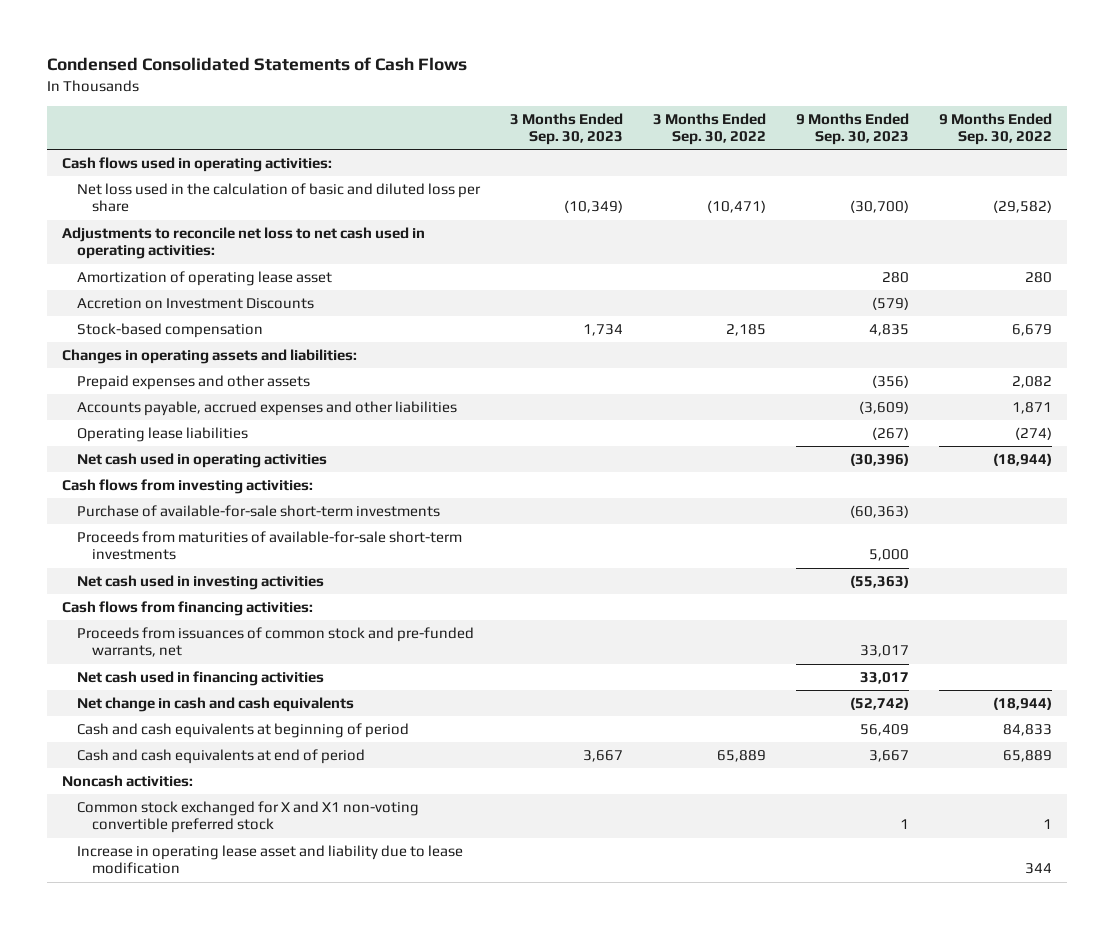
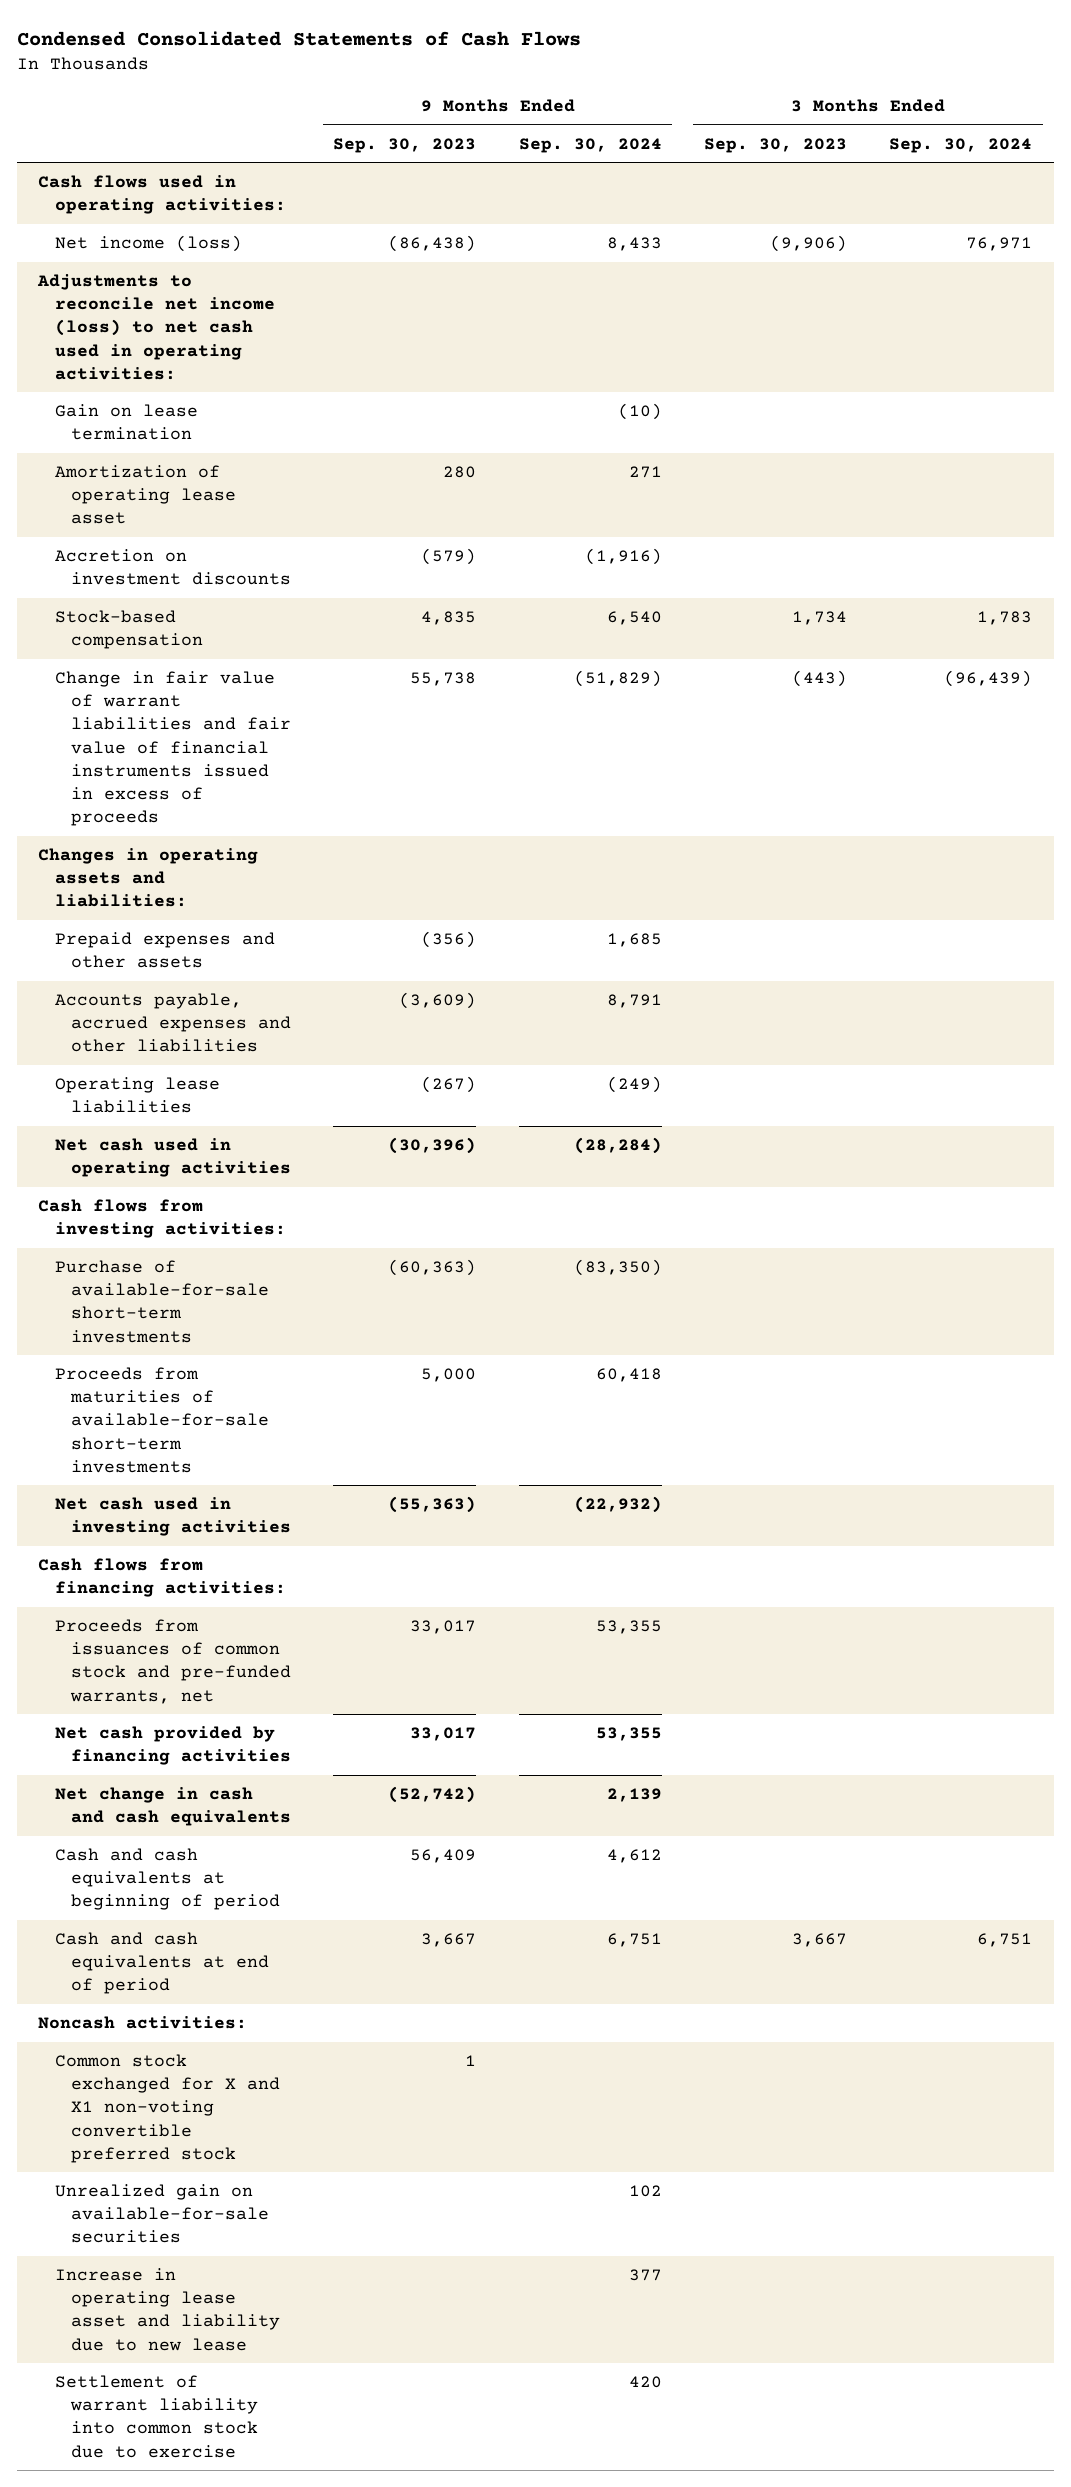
- | 3 Months Ended Sep. 30, 2023 | 3 Months Ended Sep. 30, 2022 | 9 Months Ended Sep. 30, 2023 | 9 Months Ended Sep. 30, 2022
+ | 9 Months Ended Sep. 30, 2023 | 9 Months Ended Sep. 30, 2024 | 3 Months Ended Sep. 30, 2023 | 3 Months Ended Sep. 30, 2024
- Net loss used in the calculation of basic and diluted loss per share | (10,349) | (10,471) | (30,700) | (29,582)
- Adjustments to reconcile net loss to net cash used in operating activities:
+ Net income (loss) | (86,438) | 8,433 | (9,906) | 76,971
+ Adjustments to reconcile net income (loss) to net cash used in operating activities:
+ Gain on lease termination | | (10) | |
- Accretion on Investment Discounts | | | (579) |
+ Accretion on investment discounts | (579) | (1,916) | |
+ Change in fair value of warrant liabilities and fair value of financial instruments issued in excess of proceeds | 55,738 | (51,829) | (443) | (96,439)
- Net cash used in financing activities | | | 33,017 |
+ Net cash provided by financing activities | 33,017 | 53,355 | |
- Increase in operating lease asset and liability due to lease modification | | | | 344
+ Unrealized gain on available-for-sale securities | | 102 | |
+ Increase in operating lease asset and liability due to new lease | | 377 | |
+ Settlement of warrant liability into common stock due to exercise | | 420 | |

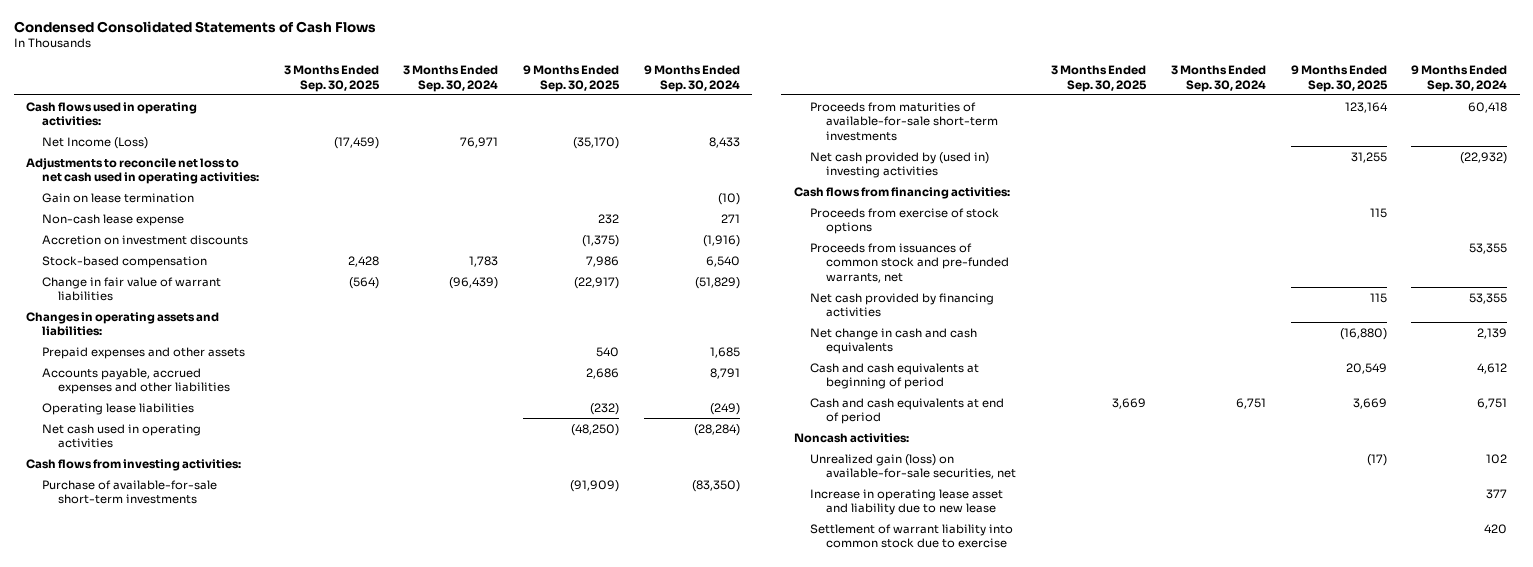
- | 9 Months Ended Sep. 30, 2023 | 9 Months Ended Sep. 30, 2024 | 3 Months Ended Sep. 30, 2023 | 3 Months Ended Sep. 30, 2024
+ | 3 Months Ended Sep. 30, 2025 | 3 Months Ended Sep. 30, 2024 | 9 Months Ended Sep. 30, 2025 | 9 Months Ended Sep. 30, 2024
- Net income (loss) | (86,438) | 8,433 | (9,906) | 76,971
- Adjustments to reconcile net income (loss) to net cash used in operating activities:
+ Net Income (Loss) | (17,459) | 76,971 | (35,170) | 8,433
+ Adjustments to reconcile net loss to net cash used in operating activities:
- Amortization of operating lease asset | 280 | 271 | |
+ Non-cash lease expense | | | 232 | 271
- Change in fair value of warrant liabilities and fair value of financial instruments issued in excess of proceeds | 55,738 | (51,829) | (443) | (96,439)
+ Change in fair value of warrant liabilities | (564) | (96,439) | (22,917) | (51,829)
- Net cash used in investing activities | (55,363) | (22,932) | |
+ Net cash provided by (used in) investing activities | | | 31,255 | (22,932)
+ Proceeds from exercise of stock options | | | 115 |
- Common stock exchanged for X and X1 non-voting convertible preferred stock | 1 | | |
- Unrealized gain on available-for-sale securities | | 102 | |
+ Unrealized gain (loss) on available-for-sale securities, net | | | (17) | 102

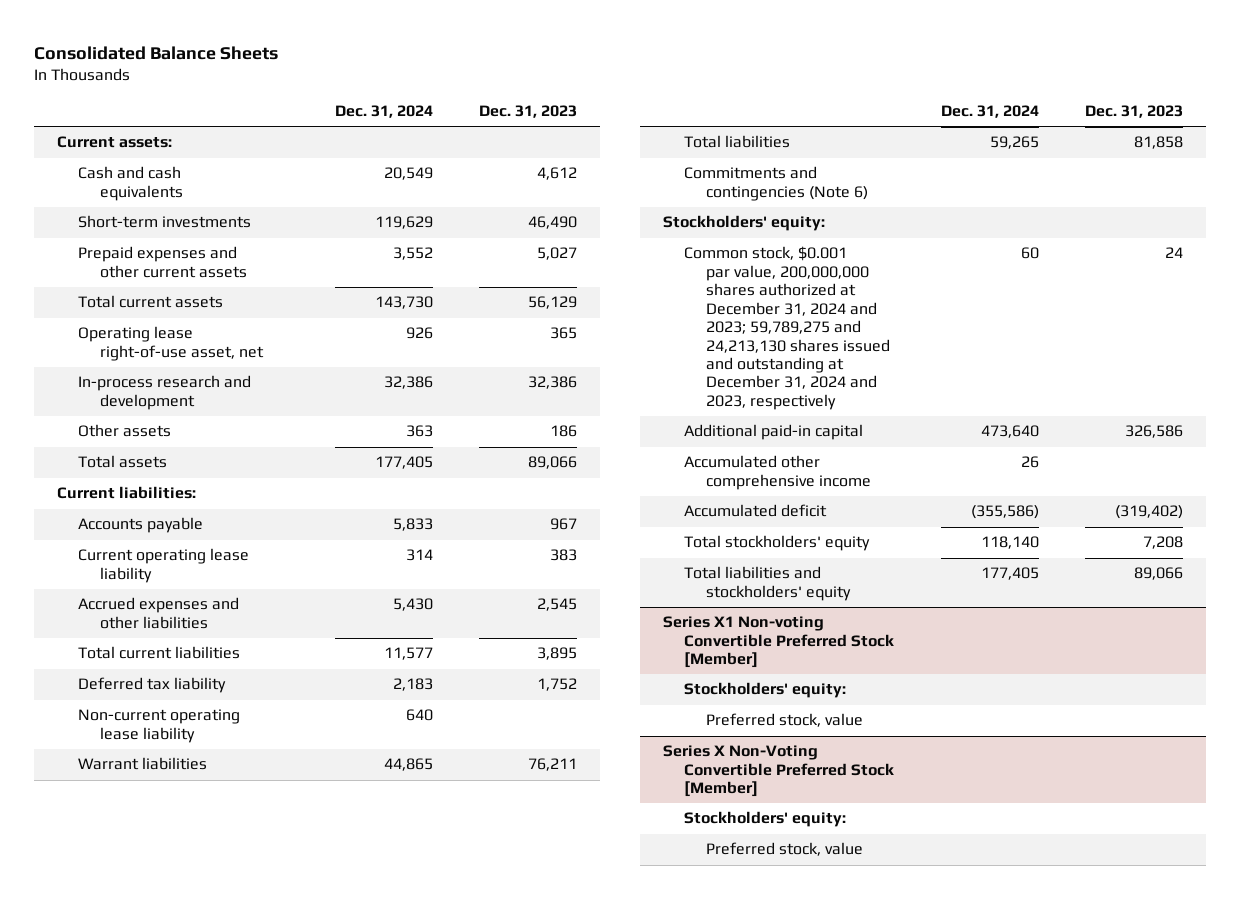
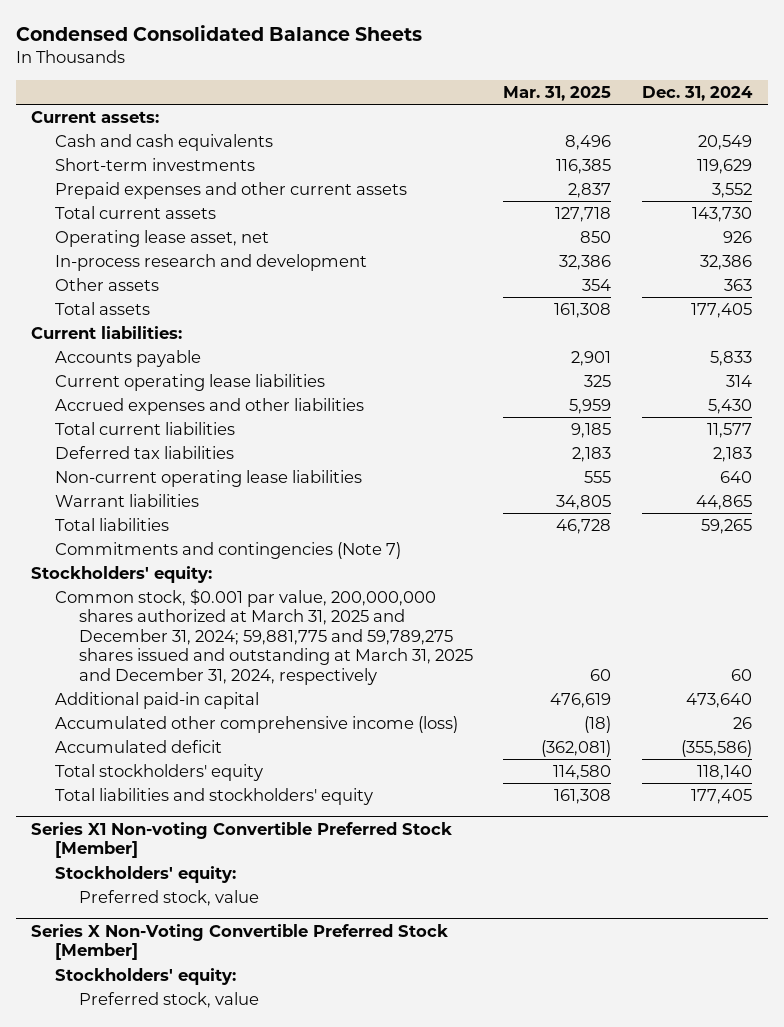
- Consolidated Balance Sheets
+ Condensed Consolidated Balance Sheets
- | Dec. 31, 2024 | Dec. 31, 2023
+ | Mar. 31, 2025 | Dec. 31, 2024
- Operating lease right-of-use asset, net | 926 | 365
+ Operating lease asset, net | 850 | 926
- Current operating lease liability | 314 | 383
+ Current operating lease liabilities | 325 | 314
- Deferred tax liability | 2,183 | 1,752
- Non-current operating lease liability | 640 |
+ Deferred tax liabilities | 2,183 | 2,183
+ Non-current operating lease liabilities | 555 | 640
- Commitments and contingencies (Note 6)
+ Commitments and contingencies (Note 7)
- Common stock, $0.001 par value, 200,000,000 shares authorized at December 31, 2024 and 2023; 59,789,275 and 24,213,130 shares issued and outstanding at December 31, 2024 and 2023, respectively | 60 | 24
+ Common stock, $0.001 par value, 200,000,000 shares authorized at March 31, 2025 and December 31, 2024; 59,881,775 and 59,789,275 shares issued and outstanding at March 31, 2025 and December 31, 2024, respectively | 60 | 60
- Accumulated other comprehensive income | 26 |
+ Accumulated other comprehensive income (loss) | (18) | 26

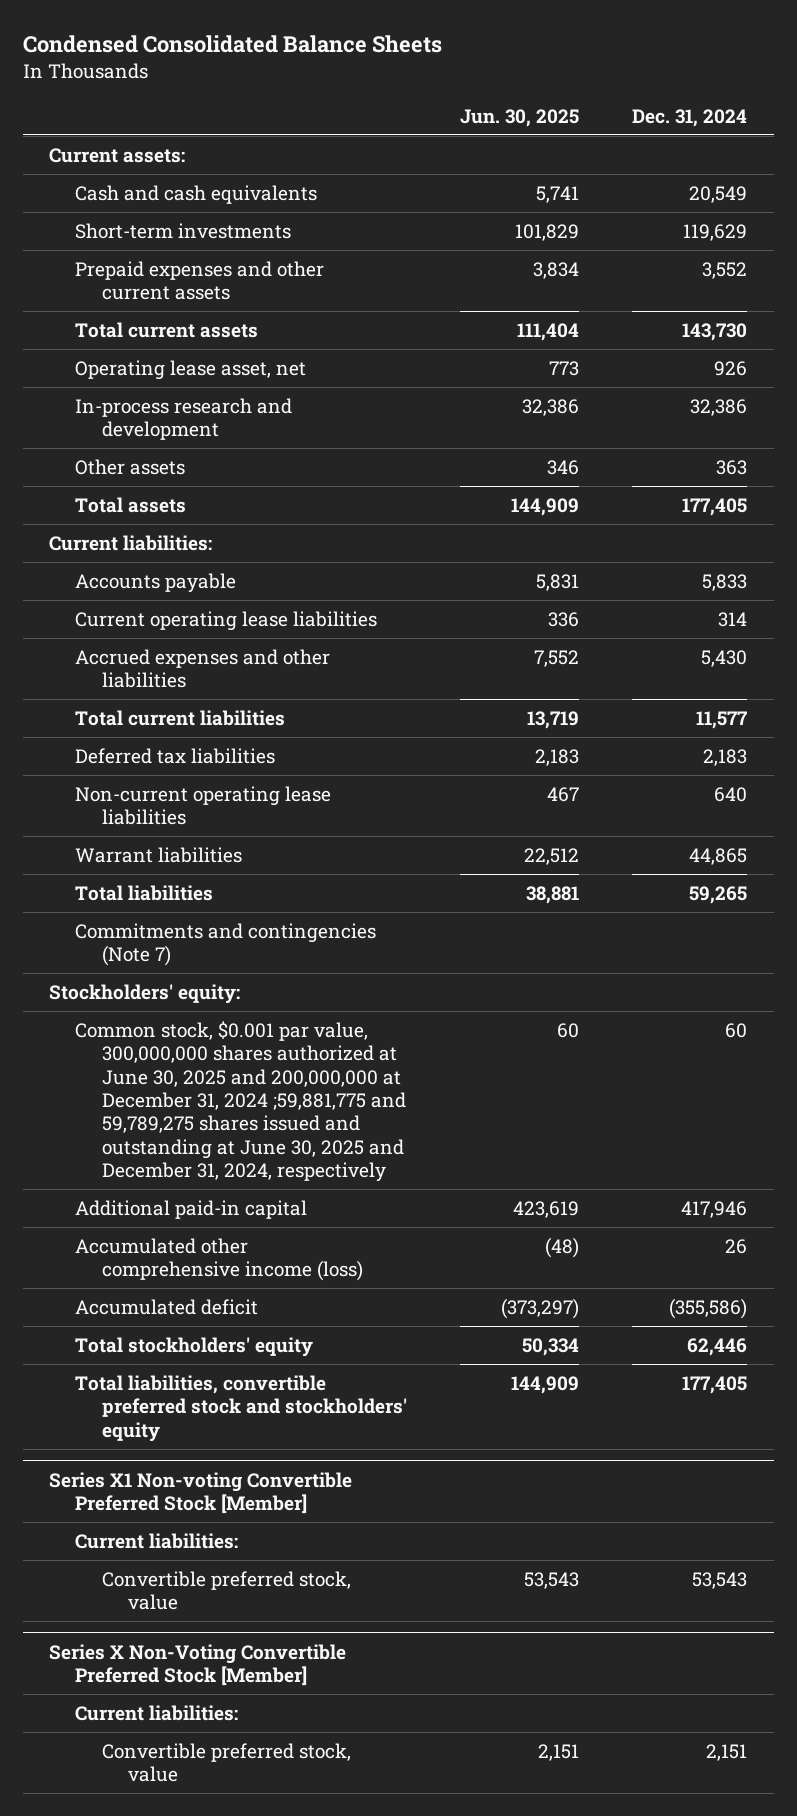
- | Mar. 31, 2025 | Dec. 31, 2024
+ | Jun. 30, 2025 | Dec. 31, 2024
- Common stock, $0.001 par value, 200,000,000 shares authorized at March 31, 2025 and December 31, 2024; 59,881,775 and 59,789,275 shares issued and outstanding at March 31, 2025 and December 31, 2024, respectively | 60 | 60
- Additional paid-in capital | 476,619 | 473,640
+ Common stock, $0.001 par value, 300,000,000 shares authorized at June 30, 2025 and 200,000,000 at December 31, 2024 ;59,881,775 and 59,789,275 shares issued and outstanding at June 30, 2025 and December 31, 2024, respectively | 60 | 60
+ Additional paid-in capital | 423,619 | 417,946
- Total stockholders' equity | 114,580 | 118,140
- Total liabilities and stockholders' equity | 161,308 | 177,405
+ Total stockholders' equity | 50,334 | 62,446
+ Total liabilities, convertible preferred stock and stockholders' equity | 144,909 | 177,405
@ Series X1 Non-voting Convertible Preferred Stock [Member]
- Stockholders' equity:
- Preferred stock, value
+ Current liabilities:
+ Convertible preferred stock, value | 53,543 | 53,543
@ Series X Non-Voting Convertible Preferred Stock [Member]
- Stockholders' equity:
- Preferred stock, value
+ Current liabilities:
+ Convertible preferred stock, value | 2,151 | 2,151

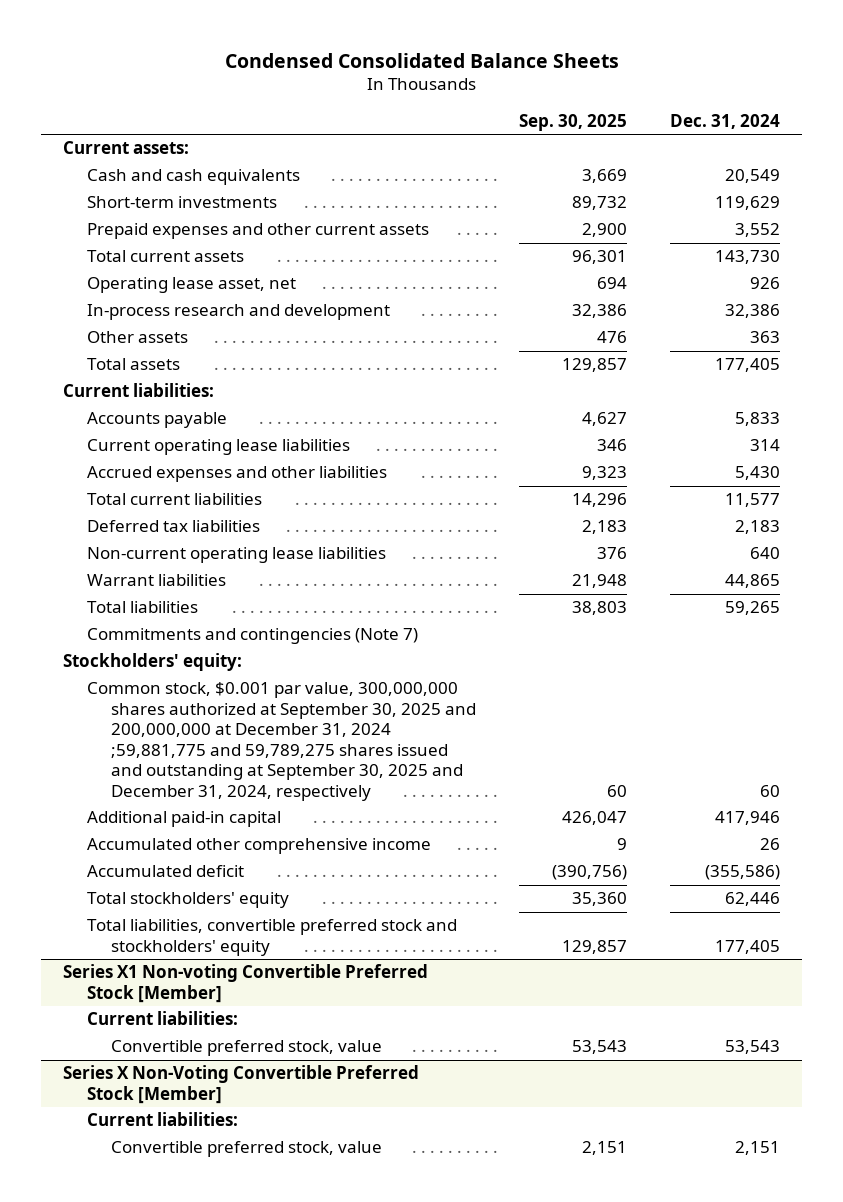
- | Jun. 30, 2025 | Dec. 31, 2024
+ | Sep. 30, 2025 | Dec. 31, 2024
- Common stock, $0.001 par value, 300,000,000 shares authorized at June 30, 2025 and 200,000,000 at December 31, 2024 ;59,881,775 and 59,789,275 shares issued and outstanding at June 30, 2025 and December 31, 2024, respectively | 60 | 60
+ Common stock, $0.001 par value, 300,000,000 shares authorized at September 30, 2025 and 200,000,000 at December 31, 2024 ;59,881,775 and 59,789,275 shares issued and outstanding at September 30, 2025 and December 31, 2024, respectively | 60 | 60
- Accumulated other comprehensive income (loss) | (48) | 26
+ Accumulated other comprehensive income | 9 | 26

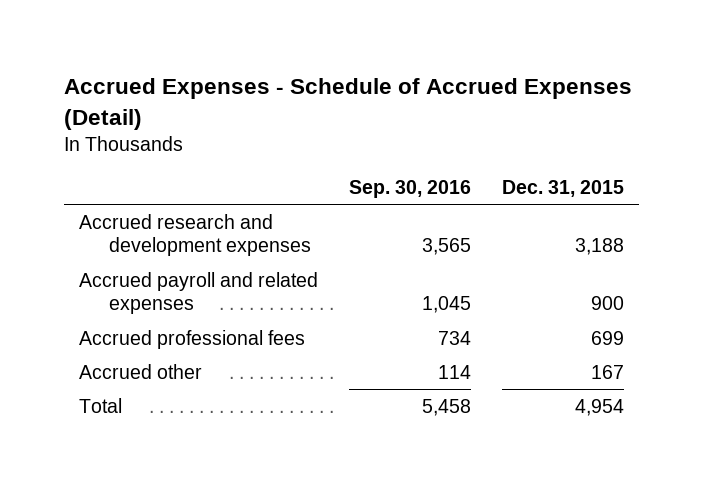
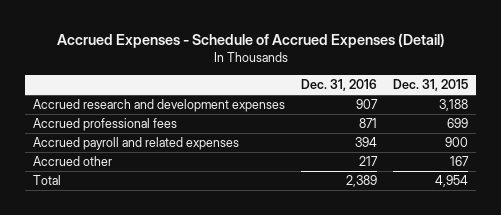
- | Sep. 30, 2016 | Dec. 31, 2015
+ | Dec. 31, 2016 | Dec. 31, 2015
moved down: Accrued payroll and related expenses | 394 | 900

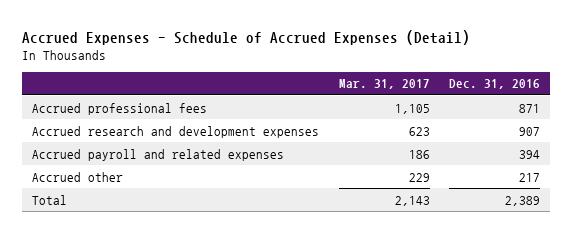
- | Dec. 31, 2016 | Dec. 31, 2015
+ | Mar. 31, 2017 | Dec. 31, 2016
moved down: Accrued research and development expenses | 623 | 907

